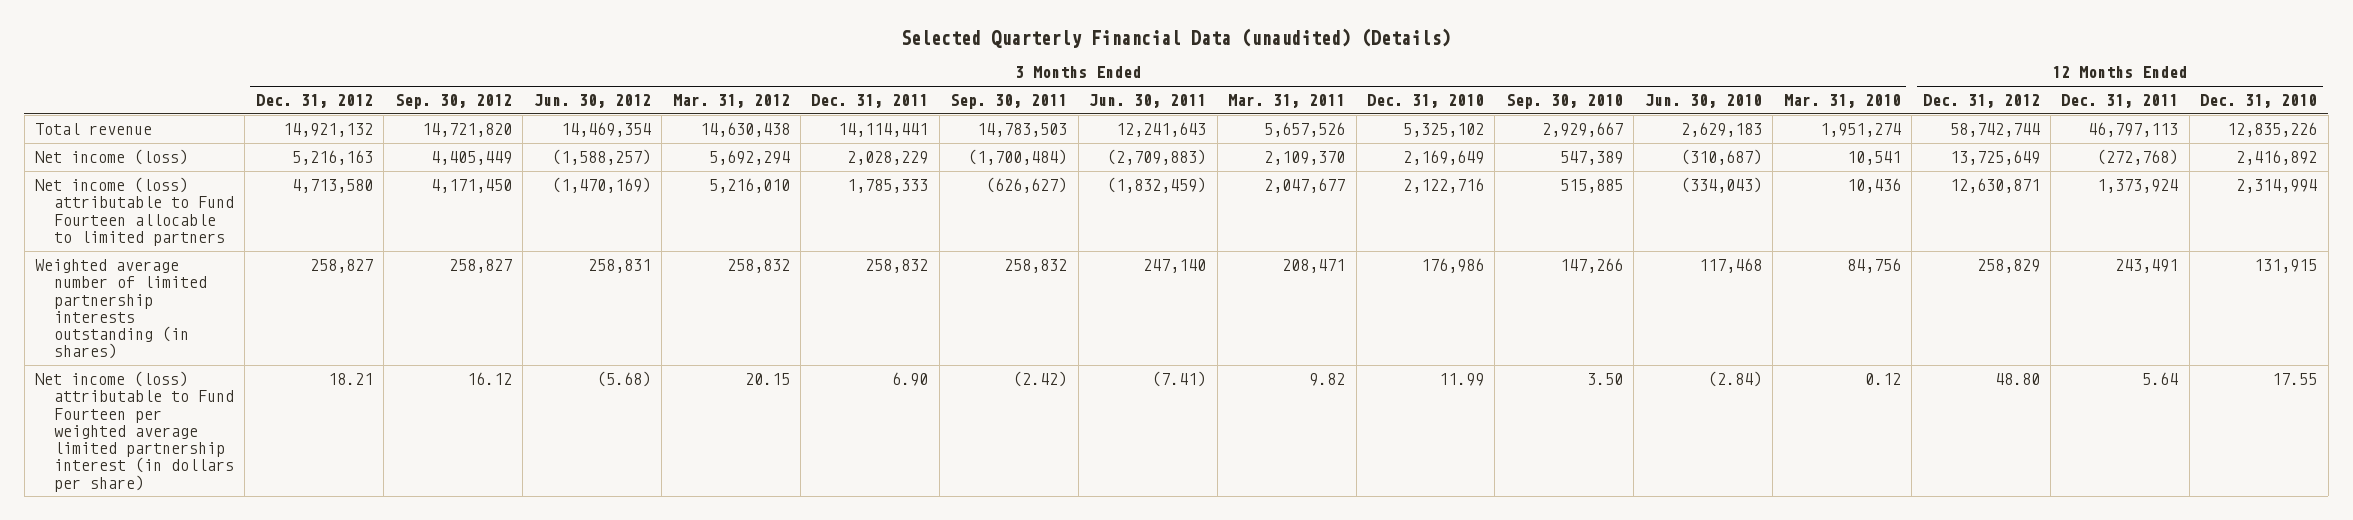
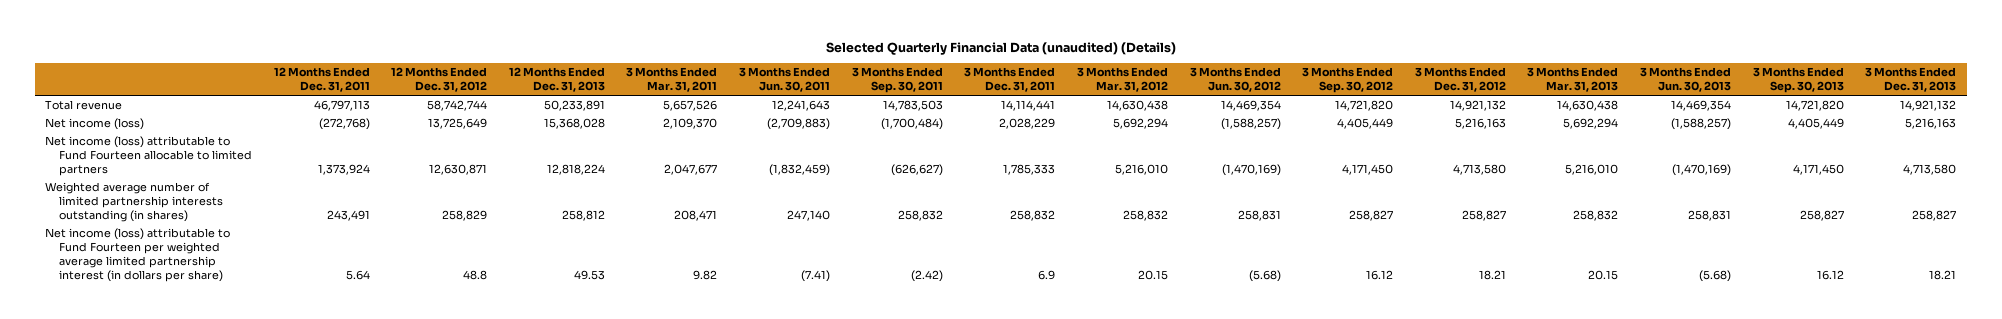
- | 3 Months Ended Dec. 31, 2012 | 3 Months Ended Sep. 30, 2012 | 3 Months Ended Jun. 30, 2012 | 3 Months Ended Mar. 31, 2012 | 3 Months Ended Dec. 31, 2011 | 3 Months Ended Sep. 30, 2011 | 3 Months Ended Jun. 30, 2011 | 3 Months Ended Mar. 31, 2011 | 3 Months Ended Dec. 31, 2010 | 3 Months Ended Sep. 30, 2010 | 3 Months Ended Jun. 30, 2010 | 3 Months Ended Mar. 31, 2010 | 12 Months Ended Dec. 31, 2012 | 12 Months Ended Dec. 31, 2011 | 12 Months Ended Dec. 31, 2010
+ | 12 Months Ended Dec. 31, 2011 | 12 Months Ended Dec. 31, 2012 | 12 Months Ended Dec. 31, 2013 | 3 Months Ended Mar. 31, 2011 | 3 Months Ended Jun. 30, 2011 | 3 Months Ended Sep. 30, 2011 | 3 Months Ended Dec. 31, 2011 | 3 Months Ended Mar. 31, 2012 | 3 Months Ended Jun. 30, 2012 | 3 Months Ended Sep. 30, 2012 | 3 Months Ended Dec. 31, 2012 | 3 Months Ended Mar. 31, 2013 | 3 Months Ended Jun. 30, 2013 | 3 Months Ended Sep. 30, 2013 | 3 Months Ended Dec. 31, 2013
- Net income (loss) attributable to Fund Fourteen per weighted average limited partnership interest (in dollars per share) | 18.21 | 16.12 | (5.68) | 20.15 | 6.90 | (2.42) | (7.41) | 9.82 | 11.99 | 3.50 | (2.84) | 0.12 | 48.80 | 5.64 | 17.55
+ Net income (loss) attributable to Fund Fourteen per weighted average limited partnership interest (in dollars per share) | 5.64 | 48.8 | 49.53 | 9.82 | (7.41) | (2.42) | 6.9 | 20.15 | (5.68) | 16.12 | 18.21 | 20.15 | (5.68) | 16.12 | 18.21

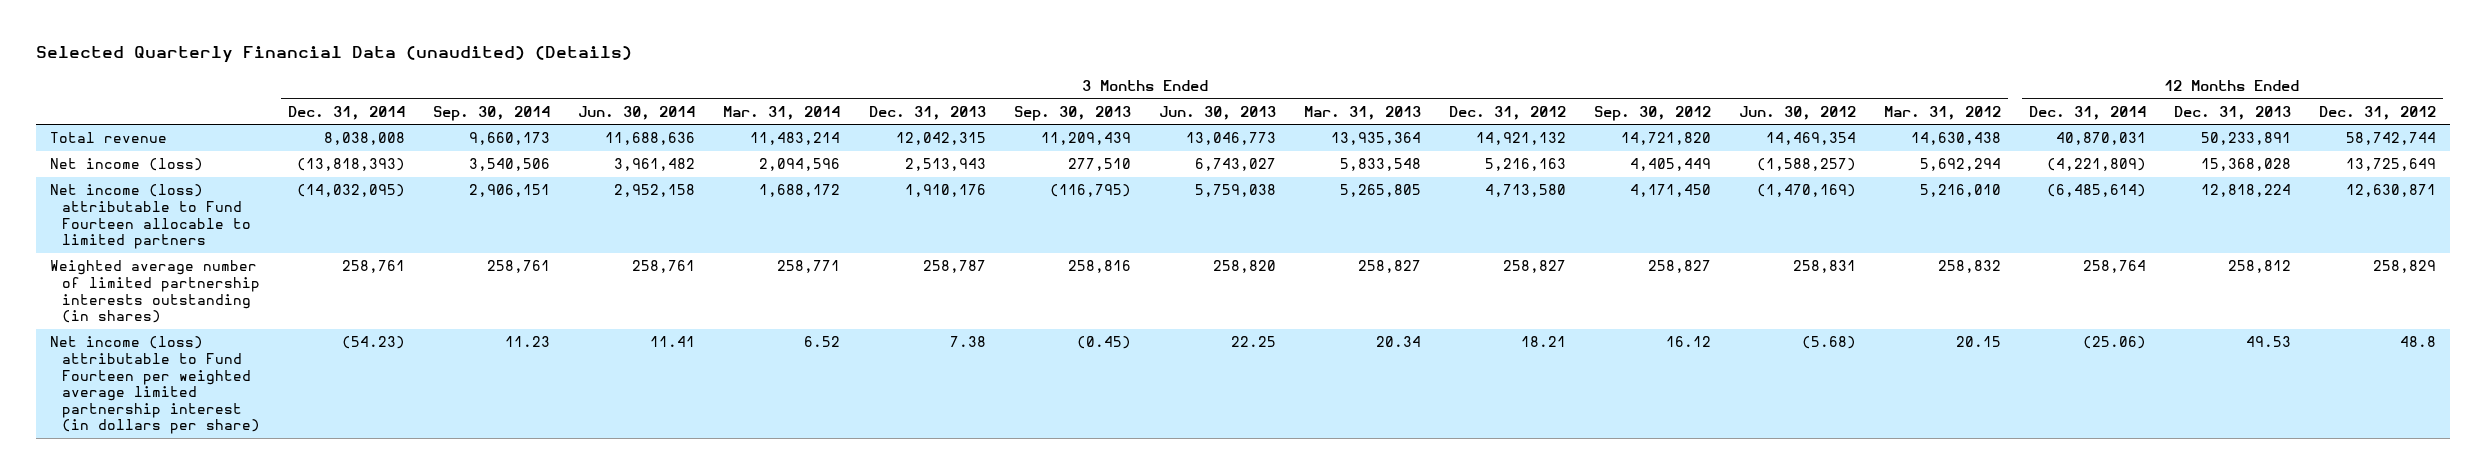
- | 12 Months Ended Dec. 31, 2011 | 12 Months Ended Dec. 31, 2012 | 12 Months Ended Dec. 31, 2013 | 3 Months Ended Mar. 31, 2011 | 3 Months Ended Jun. 30, 2011 | 3 Months Ended Sep. 30, 2011 | 3 Months Ended Dec. 31, 2011 | 3 Months Ended Mar. 31, 2012 | 3 Months Ended Jun. 30, 2012 | 3 Months Ended Sep. 30, 2012 | 3 Months Ended Dec. 31, 2012 | 3 Months Ended Mar. 31, 2013 | 3 Months Ended Jun. 30, 2013 | 3 Months Ended Sep. 30, 2013 | 3 Months Ended Dec. 31, 2013
+ | 3 Months Ended Dec. 31, 2014 | 3 Months Ended Sep. 30, 2014 | 3 Months Ended Jun. 30, 2014 | 3 Months Ended Mar. 31, 2014 | 3 Months Ended Dec. 31, 2013 | 3 Months Ended Sep. 30, 2013 | 3 Months Ended Jun. 30, 2013 | 3 Months Ended Mar. 31, 2013 | 3 Months Ended Dec. 31, 2012 | 3 Months Ended Sep. 30, 2012 | 3 Months Ended Jun. 30, 2012 | 3 Months Ended Mar. 31, 2012 | 12 Months Ended Dec. 31, 2014 | 12 Months Ended Dec. 31, 2013 | 12 Months Ended Dec. 31, 2012
- Total revenue | 46,797,113 | 58,742,744 | 50,233,891 | 5,657,526 | 12,241,643 | 14,783,503 | 14,114,441 | 14,630,438 | 14,469,354 | 14,721,820 | 14,921,132 | 14,630,438 | 14,469,354 | 14,721,820 | 14,921,132
- Net income (loss) | (272,768) | 13,725,649 | 15,368,028 | 2,109,370 | (2,709,883) | (1,700,484) | 2,028,229 | 5,692,294 | (1,588,257) | 4,405,449 | 5,216,163 | 5,692,294 | (1,588,257) | 4,405,449 | 5,216,163
- Net income (loss) attributable to Fund Fourteen allocable to limited partners | 1,373,924 | 12,630,871 | 12,818,224 | 2,047,677 | (1,832,459) | (626,627) | 1,785,333 | 5,216,010 | (1,470,169) | 4,171,450 | 4,713,580 | 5,216,010 | (1,470,169) | 4,171,450 | 4,713,580
- Weighted average number of limited partnership interests outstanding (in shares) | 243,491 | 258,829 | 258,812 | 208,471 | 247,140 | 258,832 | 258,832 | 258,832 | 258,831 | 258,827 | 258,827 | 258,832 | 258,831 | 258,827 | 258,827
- Net income (loss) attributable to Fund Fourteen per weighted average limited partnership interest (in dollars per share) | 5.64 | 48.8 | 49.53 | 9.82 | (7.41) | (2.42) | 6.9 | 20.15 | (5.68) | 16.12 | 18.21 | 20.15 | (5.68) | 16.12 | 18.21
+ Total revenue | 8,038,008 | 9,660,173 | 11,688,636 | 11,483,214 | 12,042,315 | 11,209,439 | 13,046,773 | 13,935,364 | 14,921,132 | 14,721,820 | 14,469,354 | 14,630,438 | 40,870,031 | 50,233,891 | 58,742,744
+ Net income (loss) | (13,818,393) | 3,540,506 | 3,961,482 | 2,094,596 | 2,513,943 | 277,510 | 6,743,027 | 5,833,548 | 5,216,163 | 4,405,449 | (1,588,257) | 5,692,294 | (4,221,809) | 15,368,028 | 13,725,649
+ Net income (loss) attributable to Fund Fourteen allocable to limited partners | (14,032,095) | 2,906,151 | 2,952,158 | 1,688,172 | 1,910,176 | (116,795) | 5,759,038 | 5,265,805 | 4,713,580 | 4,171,450 | (1,470,169) | 5,216,010 | (6,485,614) | 12,818,224 | 12,630,871
+ Weighted average number of limited partnership interests outstanding (in shares) | 258,761 | 258,761 | 258,761 | 258,771 | 258,787 | 258,816 | 258,820 | 258,827 | 258,827 | 258,827 | 258,831 | 258,832 | 258,764 | 258,812 | 258,829
+ Net income (loss) attributable to Fund Fourteen per weighted average limited partnership interest (in dollars per share) | (54.23) | 11.23 | 11.41 | 6.52 | 7.38 | (0.45) | 22.25 | 20.34 | 18.21 | 16.12 | (5.68) | 20.15 | (25.06) | 49.53 | 48.8

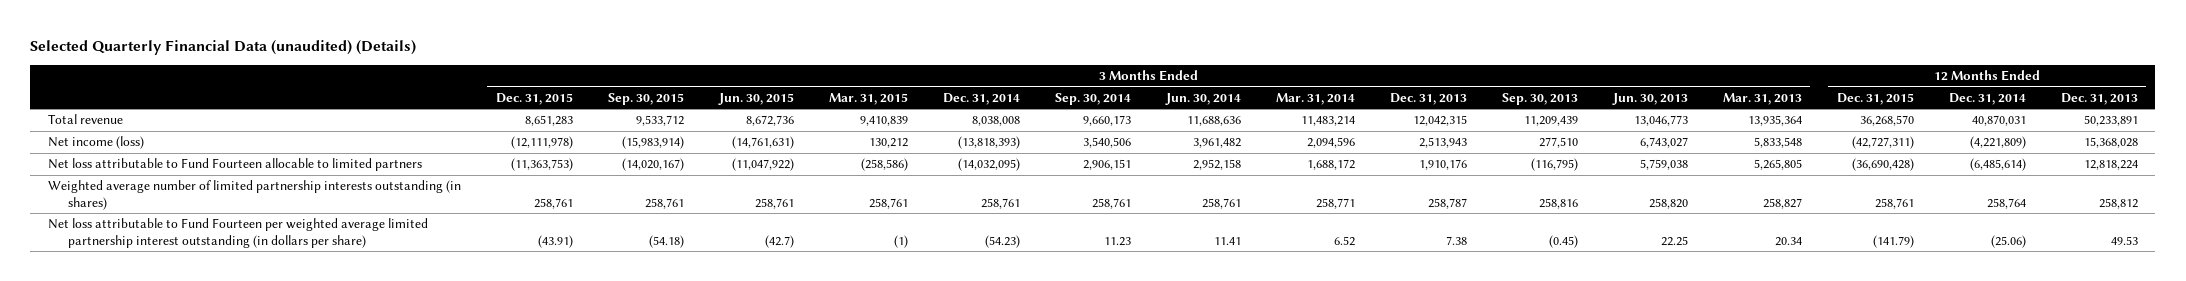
- | 3 Months Ended Dec. 31, 2014 | 3 Months Ended Sep. 30, 2014 | 3 Months Ended Jun. 30, 2014 | 3 Months Ended Mar. 31, 2014 | 3 Months Ended Dec. 31, 2013 | 3 Months Ended Sep. 30, 2013 | 3 Months Ended Jun. 30, 2013 | 3 Months Ended Mar. 31, 2013 | 3 Months Ended Dec. 31, 2012 | 3 Months Ended Sep. 30, 2012 | 3 Months Ended Jun. 30, 2012 | 3 Months Ended Mar. 31, 2012 | 12 Months Ended Dec. 31, 2014 | 12 Months Ended Dec. 31, 2013 | 12 Months Ended Dec. 31, 2012
+ | 3 Months Ended Dec. 31, 2015 | 3 Months Ended Sep. 30, 2015 | 3 Months Ended Jun. 30, 2015 | 3 Months Ended Mar. 31, 2015 | 3 Months Ended Dec. 31, 2014 | 3 Months Ended Sep. 30, 2014 | 3 Months Ended Jun. 30, 2014 | 3 Months Ended Mar. 31, 2014 | 3 Months Ended Dec. 31, 2013 | 3 Months Ended Sep. 30, 2013 | 3 Months Ended Jun. 30, 2013 | 3 Months Ended Mar. 31, 2013 | 12 Months Ended Dec. 31, 2015 | 12 Months Ended Dec. 31, 2014 | 12 Months Ended Dec. 31, 2013
- Net income (loss) attributable to Fund Fourteen allocable to limited partners | (14,032,095) | 2,906,151 | 2,952,158 | 1,688,172 | 1,910,176 | (116,795) | 5,759,038 | 5,265,805 | 4,713,580 | 4,171,450 | (1,470,169) | 5,216,010 | (6,485,614) | 12,818,224 | 12,630,871
+ Net loss attributable to Fund Fourteen allocable to limited partners | (11,363,753) | (14,020,167) | (11,047,922) | (258,586) | (14,032,095) | 2,906,151 | 2,952,158 | 1,688,172 | 1,910,176 | (116,795) | 5,759,038 | 5,265,805 | (36,690,428) | (6,485,614) | 12,818,224
- Net income (loss) attributable to Fund Fourteen per weighted average limited partnership interest (in dollars per share) | (54.23) | 11.23 | 11.41 | 6.52 | 7.38 | (0.45) | 22.25 | 20.34 | 18.21 | 16.12 | (5.68) | 20.15 | (25.06) | 49.53 | 48.8
+ Net loss attributable to Fund Fourteen per weighted average limited partnership interest outstanding (in dollars per share) | (43.91) | (54.18) | (42.7) | (1) | (54.23) | 11.23 | 11.41 | 6.52 | 7.38 | (0.45) | 22.25 | 20.34 | (141.79) | (25.06) | 49.53

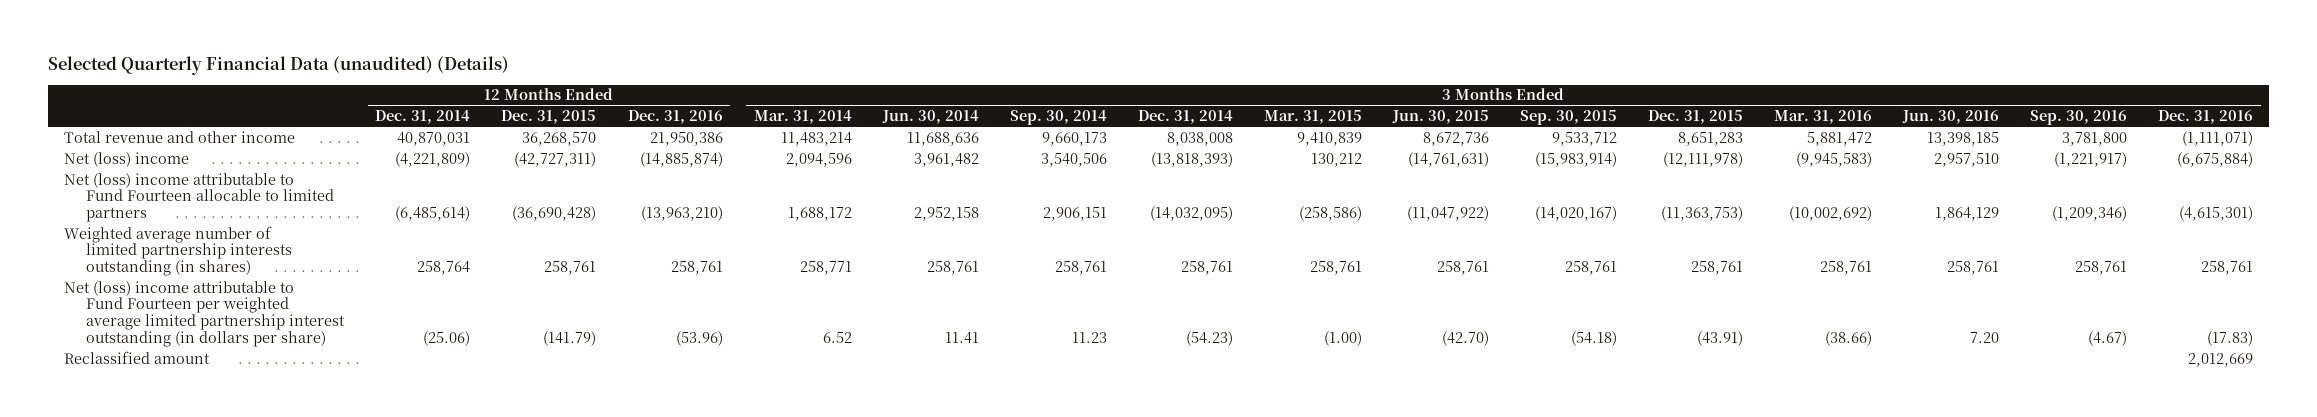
- | 3 Months Ended Dec. 31, 2015 | 3 Months Ended Sep. 30, 2015 | 3 Months Ended Jun. 30, 2015 | 3 Months Ended Mar. 31, 2015 | 3 Months Ended Dec. 31, 2014 | 3 Months Ended Sep. 30, 2014 | 3 Months Ended Jun. 30, 2014 | 3 Months Ended Mar. 31, 2014 | 3 Months Ended Dec. 31, 2013 | 3 Months Ended Sep. 30, 2013 | 3 Months Ended Jun. 30, 2013 | 3 Months Ended Mar. 31, 2013 | 12 Months Ended Dec. 31, 2015 | 12 Months Ended Dec. 31, 2014 | 12 Months Ended Dec. 31, 2013
+ | 12 Months Ended Dec. 31, 2014 | 12 Months Ended Dec. 31, 2015 | 12 Months Ended Dec. 31, 2016 | 3 Months Ended Mar. 31, 2014 | 3 Months Ended Jun. 30, 2014 | 3 Months Ended Sep. 30, 2014 | 3 Months Ended Dec. 31, 2014 | 3 Months Ended Mar. 31, 2015 | 3 Months Ended Jun. 30, 2015 | 3 Months Ended Sep. 30, 2015 | 3 Months Ended Dec. 31, 2015 | 3 Months Ended Mar. 31, 2016 | 3 Months Ended Jun. 30, 2016 | 3 Months Ended Sep. 30, 2016 | 3 Months Ended Dec. 31, 2016
- Total revenue | 8,651,283 | 9,533,712 | 8,672,736 | 9,410,839 | 8,038,008 | 9,660,173 | 11,688,636 | 11,483,214 | 12,042,315 | 11,209,439 | 13,046,773 | 13,935,364 | 36,268,570 | 40,870,031 | 50,233,891
- Net income (loss) | (12,111,978) | (15,983,914) | (14,761,631) | 130,212 | (13,818,393) | 3,540,506 | 3,961,482 | 2,094,596 | 2,513,943 | 277,510 | 6,743,027 | 5,833,548 | (42,727,311) | (4,221,809) | 15,368,028
- Net loss attributable to Fund Fourteen allocable to limited partners | (11,363,753) | (14,020,167) | (11,047,922) | (258,586) | (14,032,095) | 2,906,151 | 2,952,158 | 1,688,172 | 1,910,176 | (116,795) | 5,759,038 | 5,265,805 | (36,690,428) | (6,485,614) | 12,818,224
+ Total revenue and other income | 40,870,031 | 36,268,570 | 21,950,386 | 11,483,214 | 11,688,636 | 9,660,173 | 8,038,008 | 9,410,839 | 8,672,736 | 9,533,712 | 8,651,283 | 5,881,472 | 13,398,185 | 3,781,800 | (1,111,071)
+ Net (loss) income | (4,221,809) | (42,727,311) | (14,885,874) | 2,094,596 | 3,961,482 | 3,540,506 | (13,818,393) | 130,212 | (14,761,631) | (15,983,914) | (12,111,978) | (9,945,583) | 2,957,510 | (1,221,917) | (6,675,884)
+ Net (loss) income attributable to Fund Fourteen allocable to limited partners | (6,485,614) | (36,690,428) | (13,963,210) | 1,688,172 | 2,952,158 | 2,906,151 | (14,032,095) | (258,586) | (11,047,922) | (14,020,167) | (11,363,753) | (10,002,692) | 1,864,129 | (1,209,346) | (4,615,301)
- Net loss attributable to Fund Fourteen per weighted average limited partnership interest outstanding (in dollars per share) | (43.91) | (54.18) | (42.7) | (1) | (54.23) | 11.23 | 11.41 | 6.52 | 7.38 | (0.45) | 22.25 | 20.34 | (141.79) | (25.06) | 49.53
+ Net (loss) income attributable to Fund Fourteen per weighted average limited partnership interest outstanding (in dollars per share) | (25.06) | (141.79) | (53.96) | 6.52 | 11.41 | 11.23 | (54.23) | (1.00) | (42.70) | (54.18) | (43.91) | (38.66) | 7.20 | (4.67) | (17.83)
+ Reclassified amount | | | | | | | | | | | | | | | 2,012,669

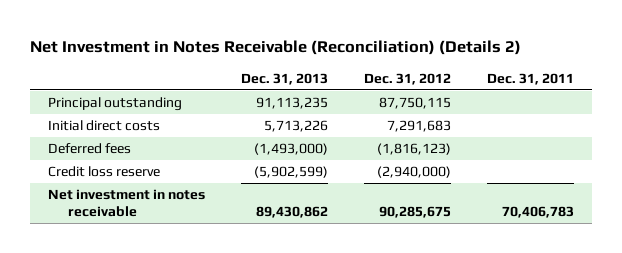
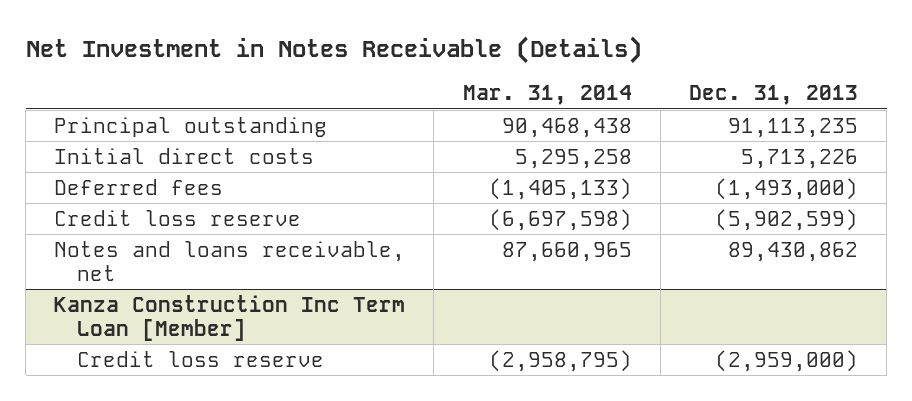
- Net Investment in Notes Receivable (Reconciliation) (Details 2)
+ Net Investment in Notes Receivable (Details)
- | Dec. 31, 2013 | Dec. 31, 2012 | Dec. 31, 2011
+ | Mar. 31, 2014 | Dec. 31, 2013
- Net investment in notes receivable | 89,430,862 | 90,285,675 | 70,406,783
+ Notes and loans receivable, net | 87,660,965 | 89,430,862
+ Kanza Construction Inc Term Loan [Member]
+ Credit loss reserve | (2,958,795) | (2,959,000)

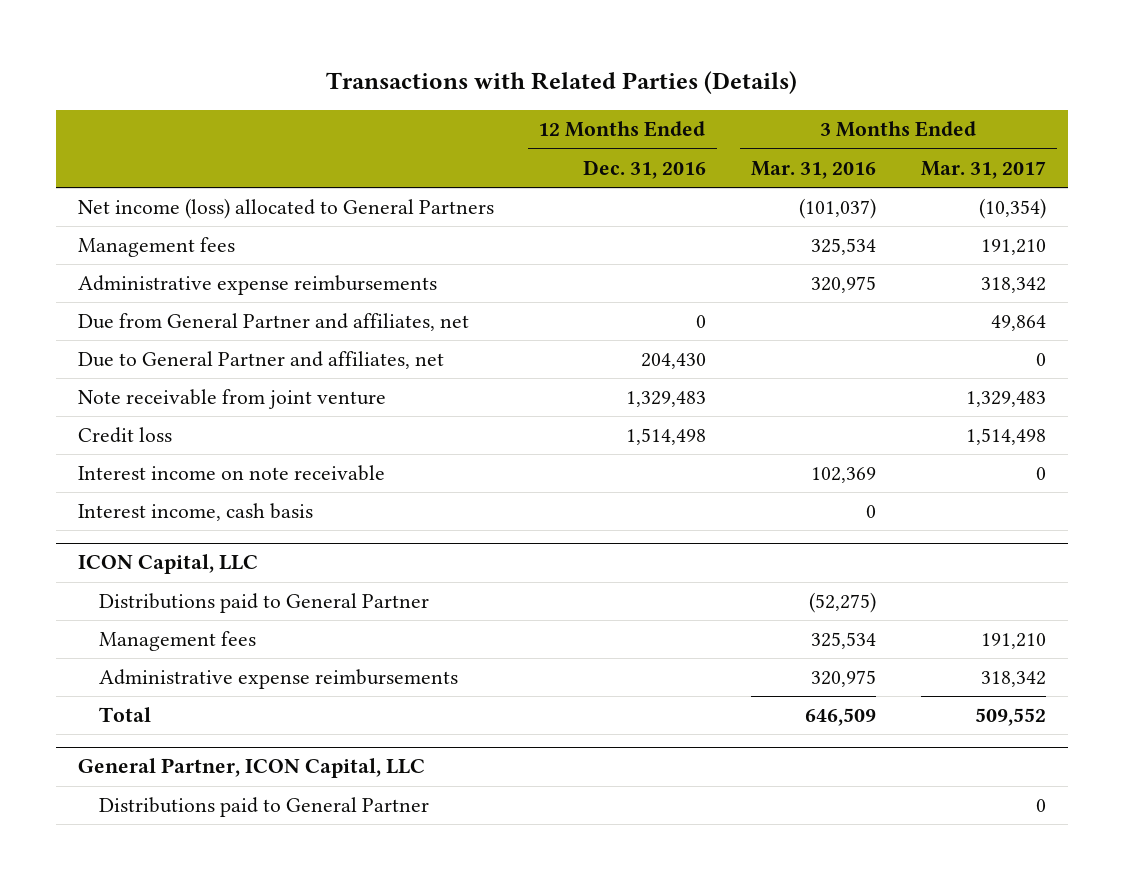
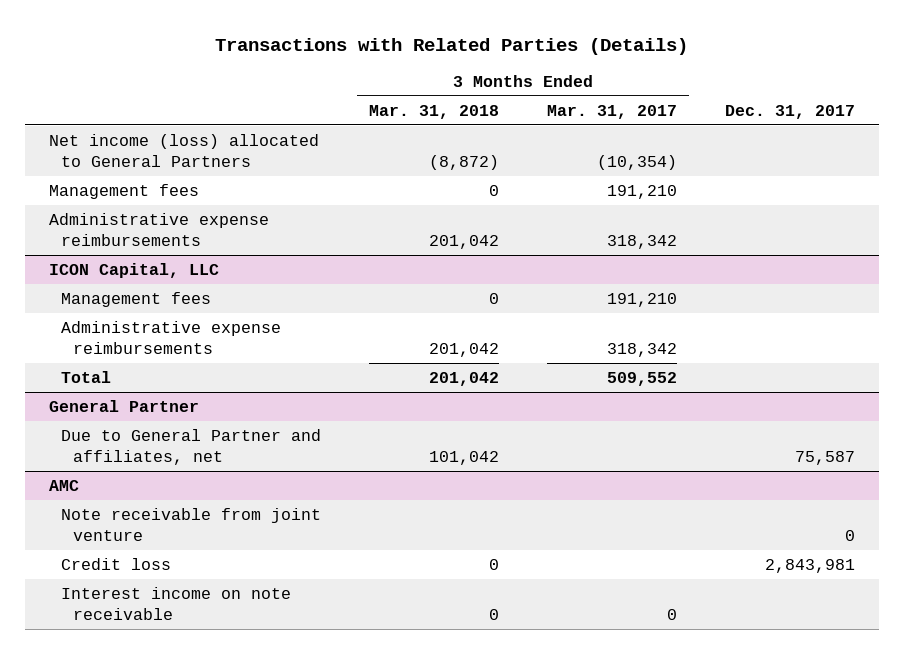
- | 12 Months Ended Dec. 31, 2016 | 3 Months Ended Mar. 31, 2016 | 3 Months Ended Mar. 31, 2017
+ | 3 Months Ended Mar. 31, 2018 | 3 Months Ended Mar. 31, 2017 | Dec. 31, 2017
- Due from General Partner and affiliates, net | 0 | | 49,864
- Due to General Partner and affiliates, net | 204,430 | | 0
- Note receivable from joint venture | 1,329,483 | | 1,329,483
- Credit loss | 1,514,498 | | 1,514,498
- Interest income on note receivable | | 102,369 | 0
- Interest income, cash basis | | 0 |
@ ICON Capital, LLC
- Distributions paid to General Partner | | (52,275) |
- General Partner, ICON Capital, LLC
- Distributions paid to General Partner | | | 0
+ General Partner
+ Due to General Partner and affiliates, net | 101,042 | | 75,587
+ AMC
+ Note receivable from joint venture | | | 0
+ Credit loss | 0 | | 2,843,981
+ Interest income on note receivable | 0 | 0 |

